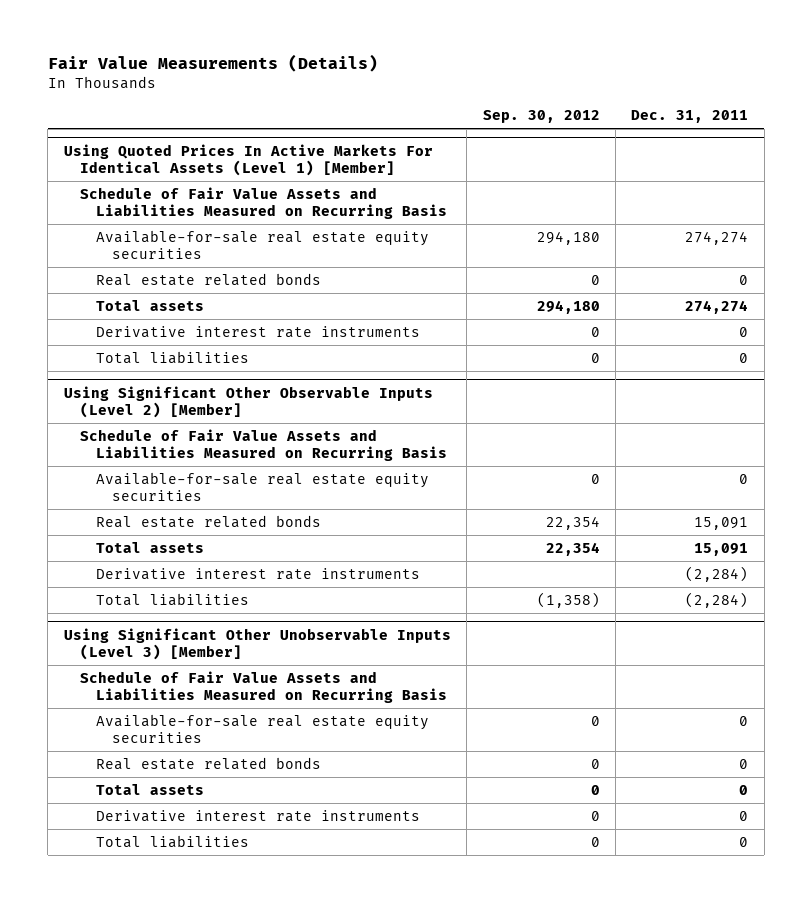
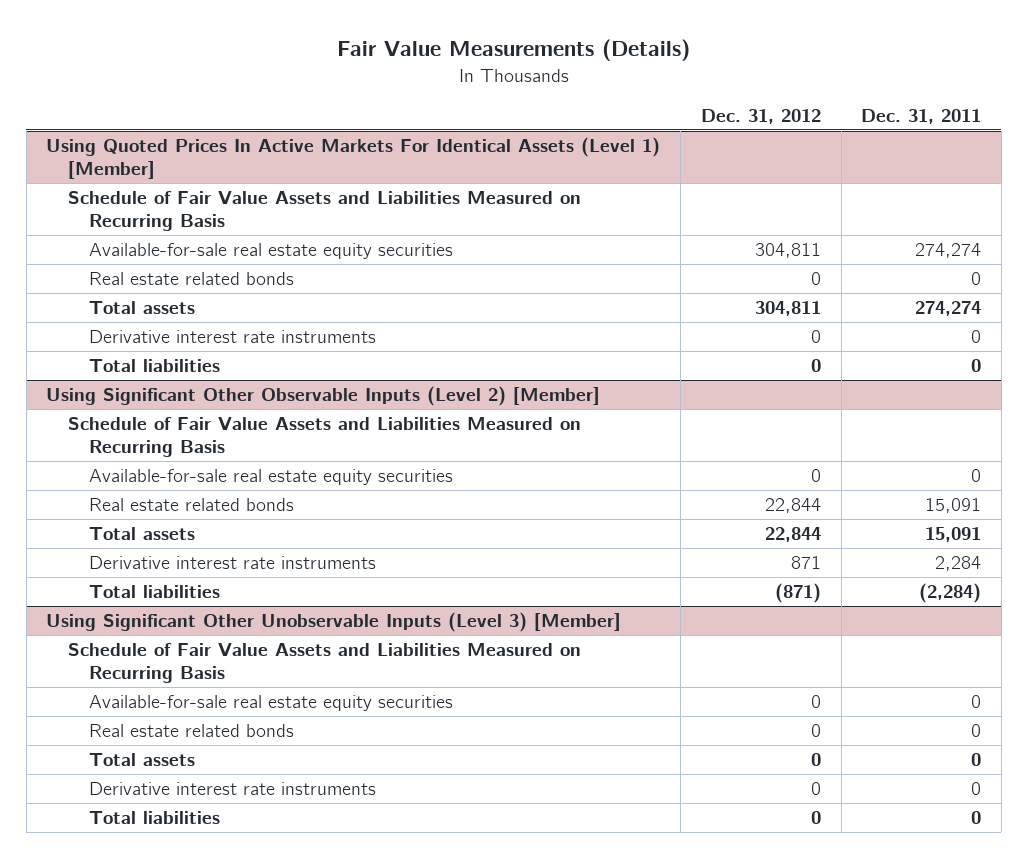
- | Sep. 30, 2012 | Dec. 31, 2011
+ | Dec. 31, 2012 | Dec. 31, 2011
@ Using Significant Other Observable Inputs (Level 2) [Member]
- Derivative interest rate instruments | | (2,284)
+ Derivative interest rate instruments | 871 | 2,284

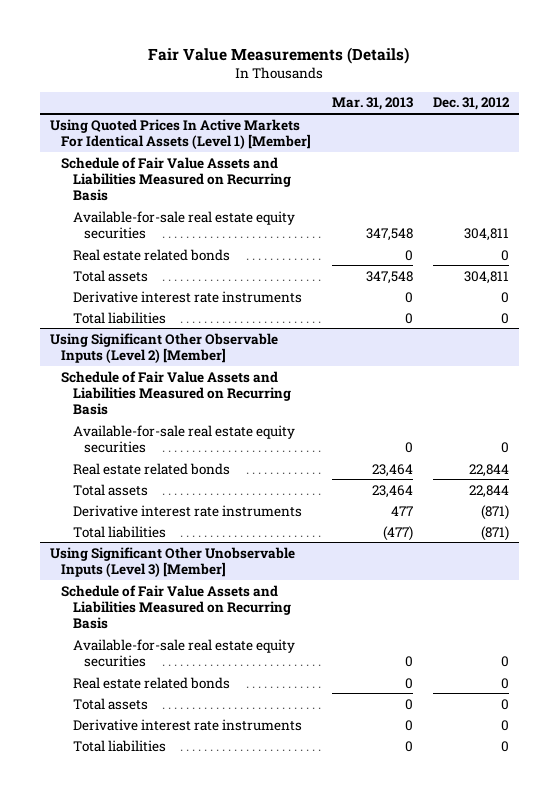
- | Dec. 31, 2012 | Dec. 31, 2011
+ | Mar. 31, 2013 | Dec. 31, 2012
@ Using Significant Other Observable Inputs (Level 2) [Member]
- Derivative interest rate instruments | 871 | 2,284
+ Derivative interest rate instruments | 477 | (871)

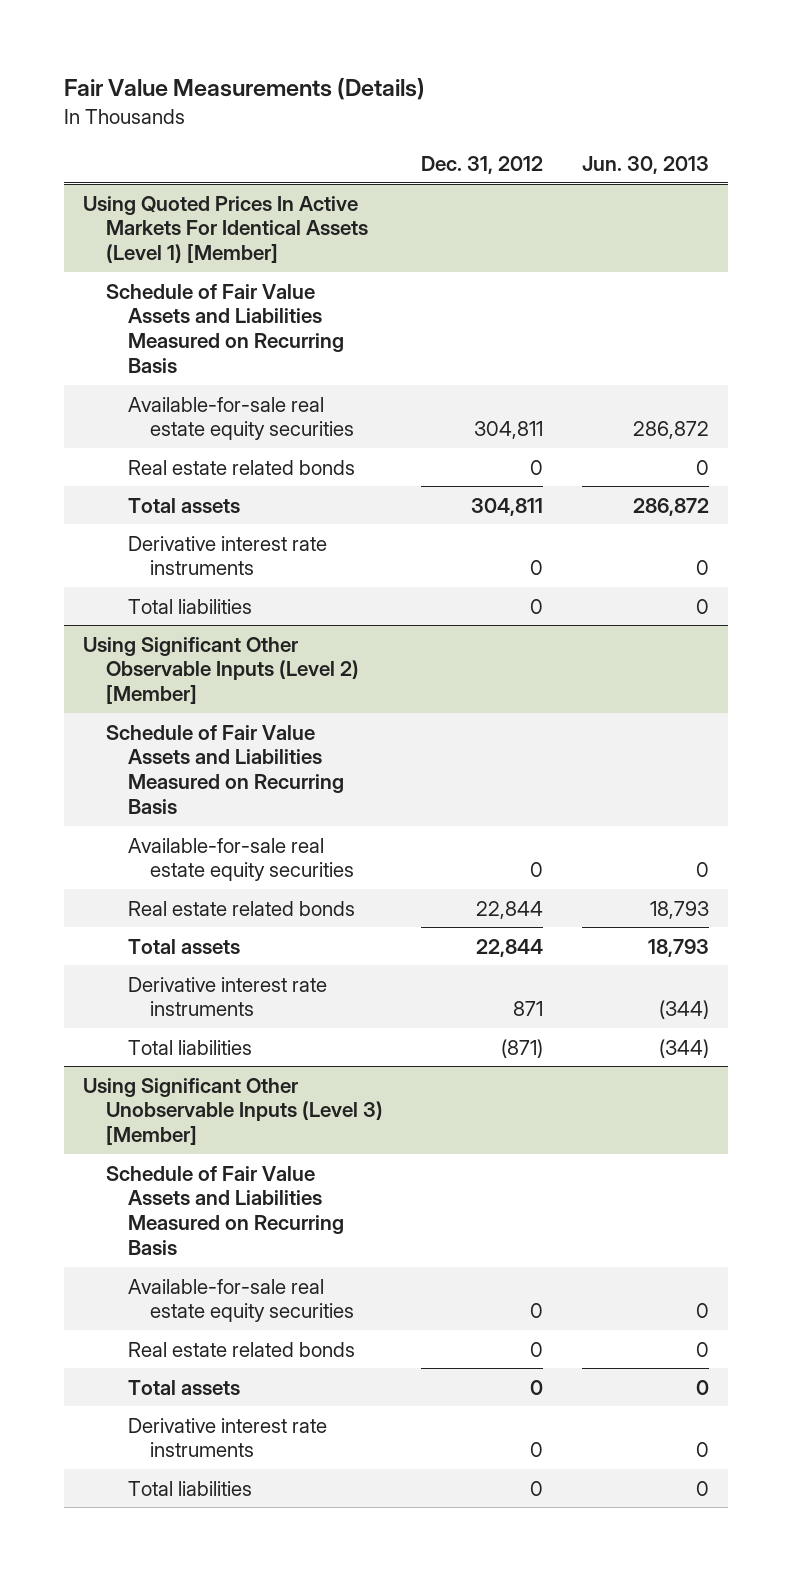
- | Mar. 31, 2013 | Dec. 31, 2012
+ | Dec. 31, 2012 | Jun. 30, 2013
@ Using Significant Other Observable Inputs (Level 2) [Member]
- Derivative interest rate instruments | 477 | (871)
+ Derivative interest rate instruments | 871 | (344)

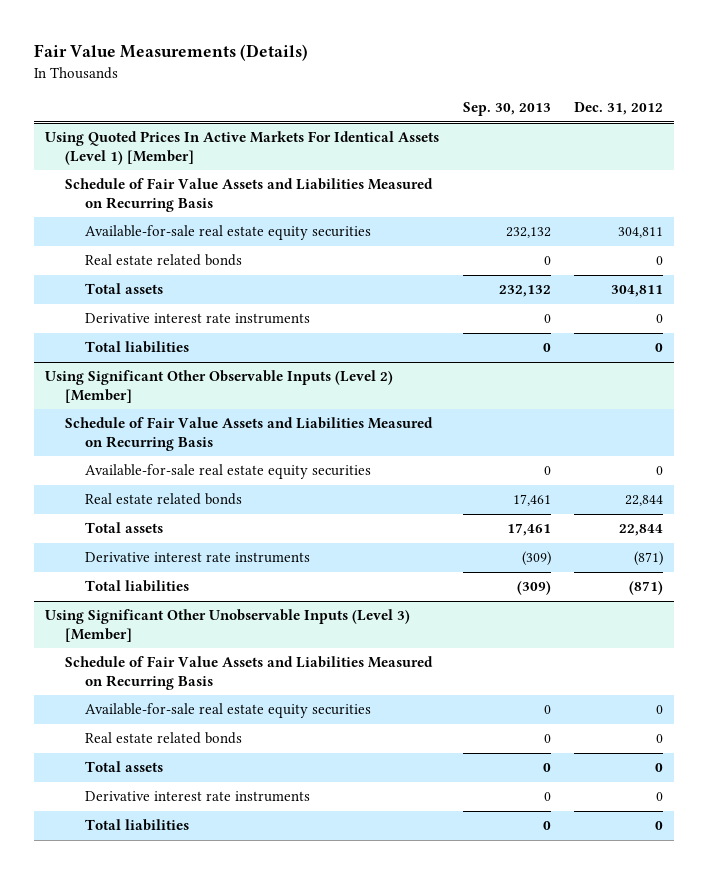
- | Dec. 31, 2012 | Jun. 30, 2013
+ | Sep. 30, 2013 | Dec. 31, 2012
@ Using Significant Other Observable Inputs (Level 2) [Member]
- Derivative interest rate instruments | 871 | (344)
+ Derivative interest rate instruments | (309) | (871)

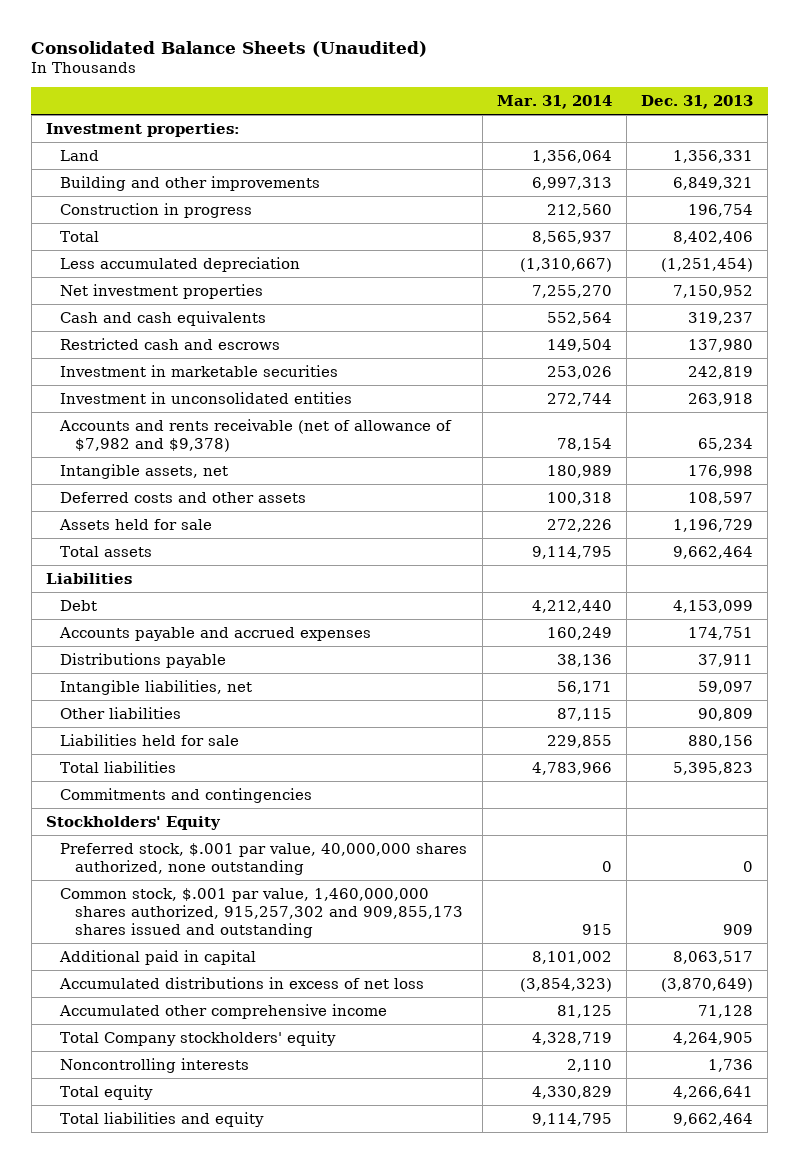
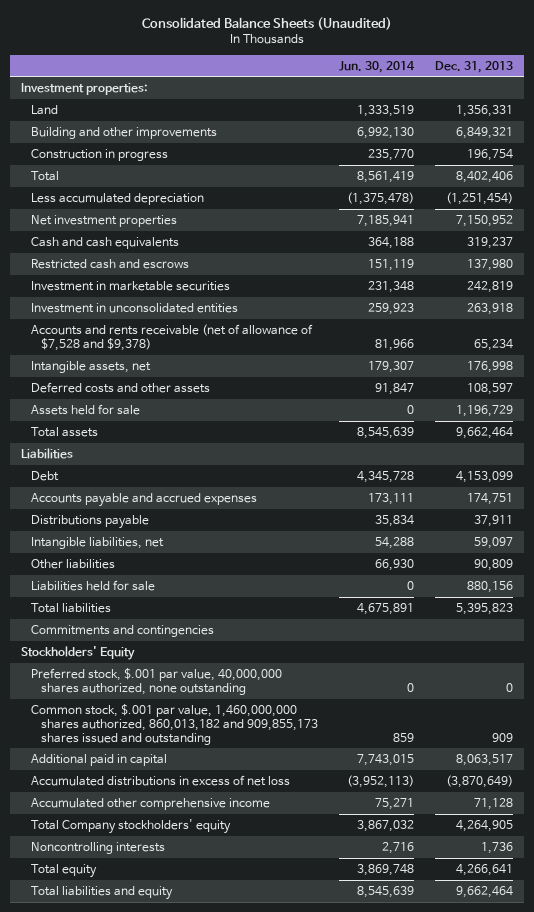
- | Mar. 31, 2014 | Dec. 31, 2013
+ | Jun. 30, 2014 | Dec. 31, 2013
- Accounts and rents receivable (net of allowance of $7,982 and $9,378) | 78,154 | 65,234
+ Accounts and rents receivable (net of allowance of $7,528 and $9,378) | 81,966 | 65,234
- Common stock, $.001 par value, 1,460,000,000 shares authorized, 915,257,302 and 909,855,173 shares issued and outstanding | 915 | 909
+ Common stock, $.001 par value, 1,460,000,000 shares authorized, 860,013,182 and 909,855,173 shares issued and outstanding | 859 | 909

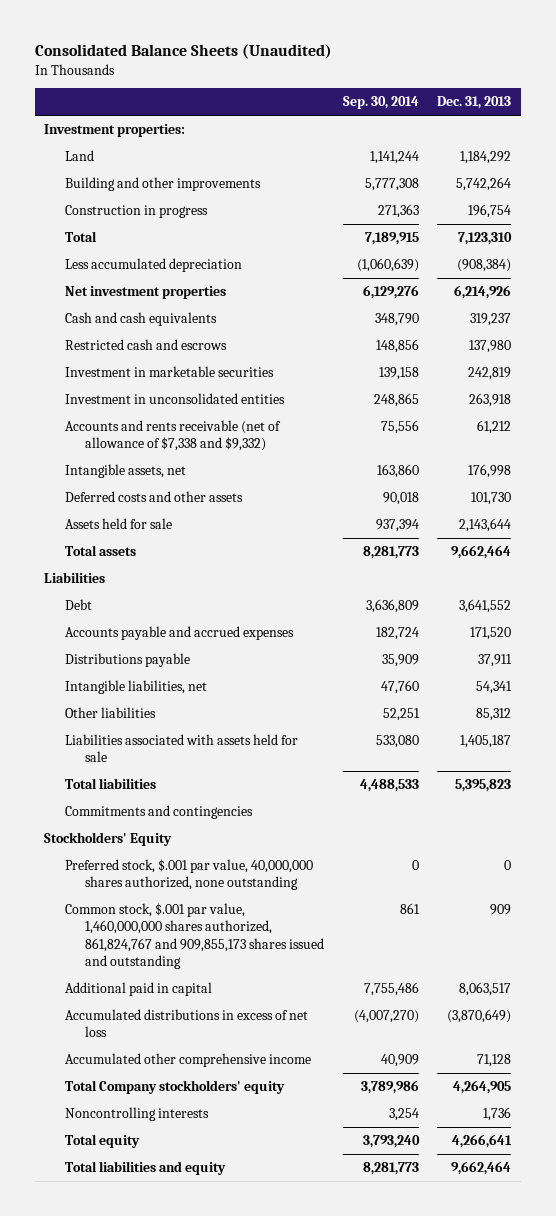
- | Jun. 30, 2014 | Dec. 31, 2013
+ | Sep. 30, 2014 | Dec. 31, 2013
- Land | 1,333,519 | 1,356,331
- Building and other improvements | 6,992,130 | 6,849,321
+ Land | 1,141,244 | 1,184,292
+ Building and other improvements | 5,777,308 | 5,742,264
- Total | 8,561,419 | 8,402,406
- Less accumulated depreciation | (1,375,478) | (1,251,454)
- Net investment properties | 7,185,941 | 7,150,952
+ Total | 7,189,915 | 7,123,310
+ Less accumulated depreciation | (1,060,639) | (908,384)
+ Net investment properties | 6,129,276 | 6,214,926
- Accounts and rents receivable (net of allowance of $7,528 and $9,378) | 81,966 | 65,234
+ Accounts and rents receivable (net of allowance of $7,338 and $9,332) | 75,556 | 61,212
- Deferred costs and other assets | 91,847 | 108,597
- Assets held for sale | 0 | 1,196,729
+ Deferred costs and other assets | 90,018 | 101,730
+ Assets held for sale | 937,394 | 2,143,644
- Debt | 4,345,728 | 4,153,099
- Accounts payable and accrued expenses | 173,111 | 174,751
+ Debt | 3,636,809 | 3,641,552
+ Accounts payable and accrued expenses | 182,724 | 171,520
- Intangible liabilities, net | 54,288 | 59,097
- Other liabilities | 66,930 | 90,809
- Liabilities held for sale | 0 | 880,156
+ Intangible liabilities, net | 47,760 | 54,341
+ Other liabilities | 52,251 | 85,312
+ Liabilities associated with assets held for sale | 533,080 | 1,405,187
- Common stock, $.001 par value, 1,460,000,000 shares authorized, 860,013,182 and 909,855,173 shares issued and outstanding | 859 | 909
+ Common stock, $.001 par value, 1,460,000,000 shares authorized, 861,824,767 and 909,855,173 shares issued and outstanding | 861 | 909

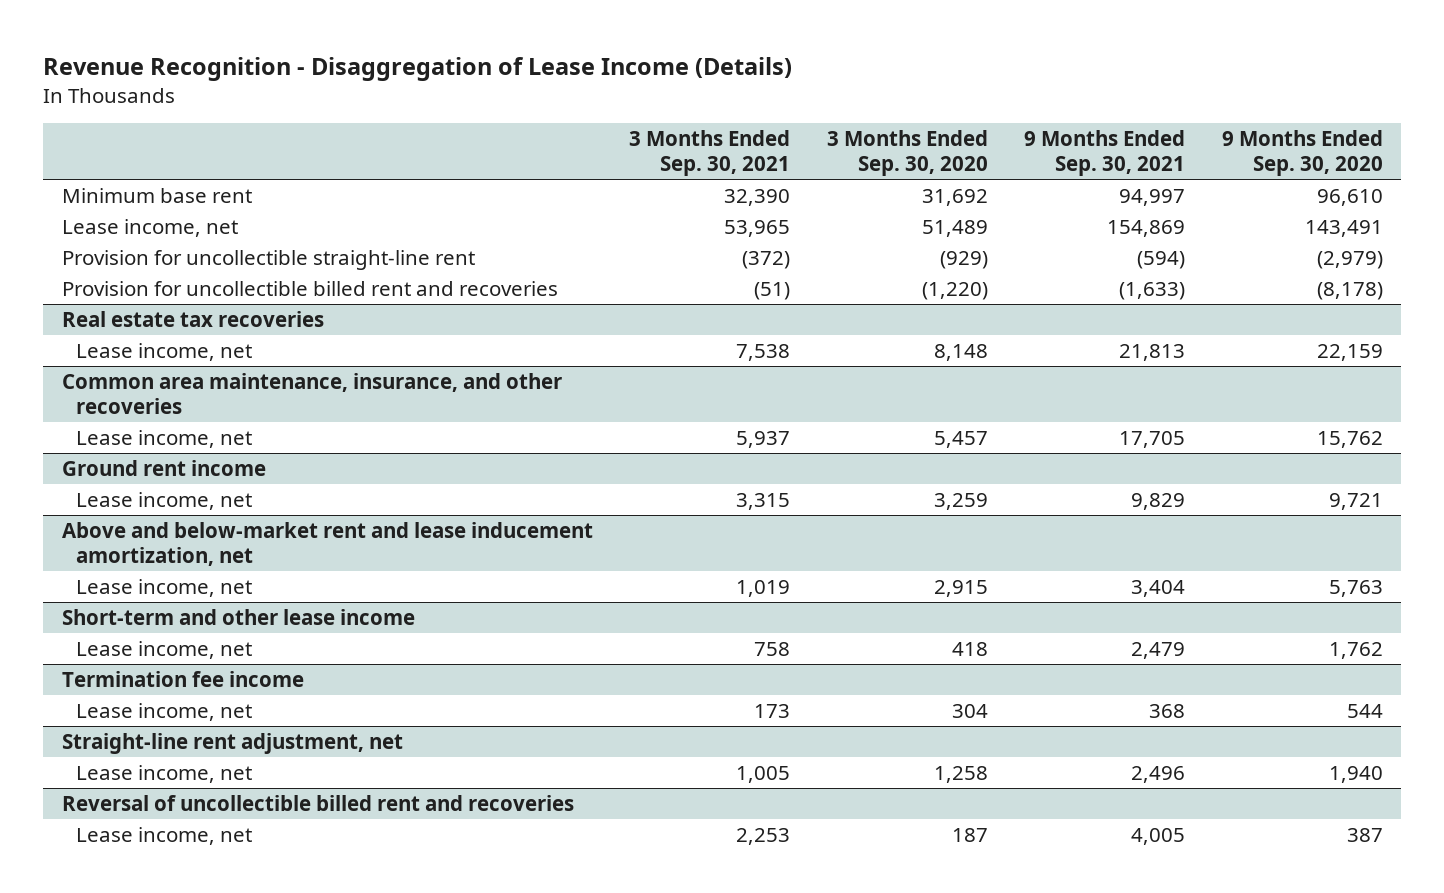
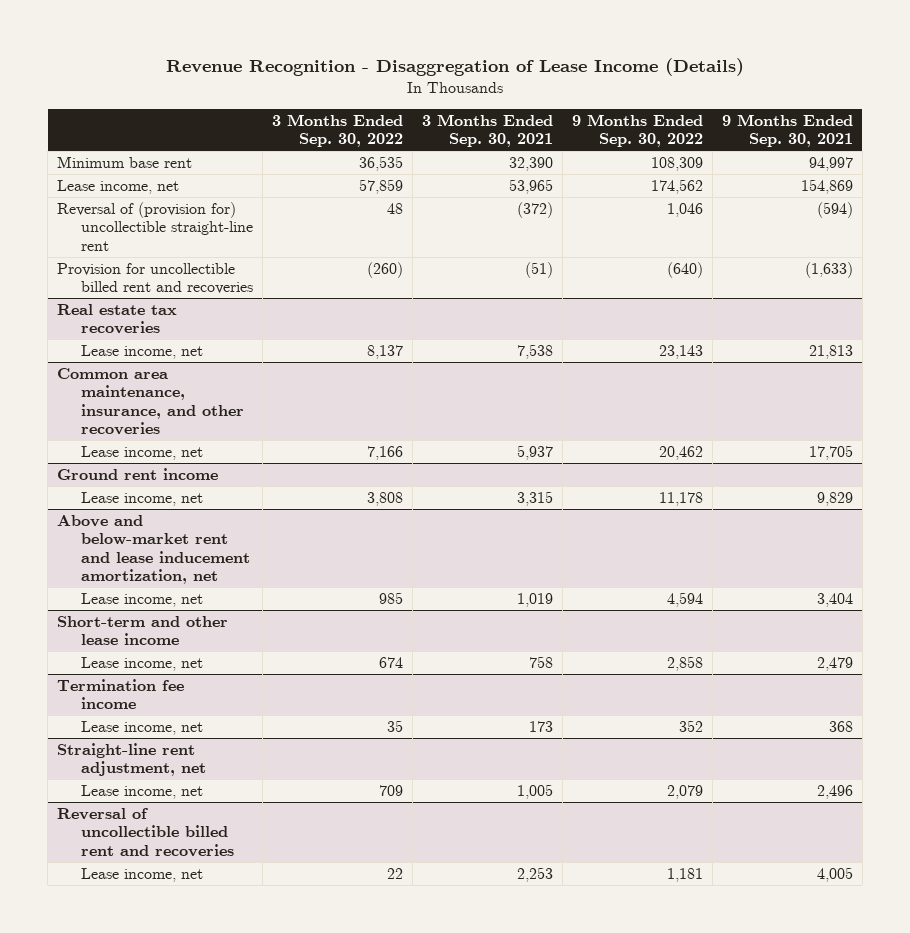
- | 3 Months Ended Sep. 30, 2021 | 3 Months Ended Sep. 30, 2020 | 9 Months Ended Sep. 30, 2021 | 9 Months Ended Sep. 30, 2020
+ | 3 Months Ended Sep. 30, 2022 | 3 Months Ended Sep. 30, 2021 | 9 Months Ended Sep. 30, 2022 | 9 Months Ended Sep. 30, 2021
- Provision for uncollectible straight-line rent | (372) | (929) | (594) | (2,979)
+ Reversal of (provision for) uncollectible straight-line rent | 48 | (372) | 1,046 | (594)

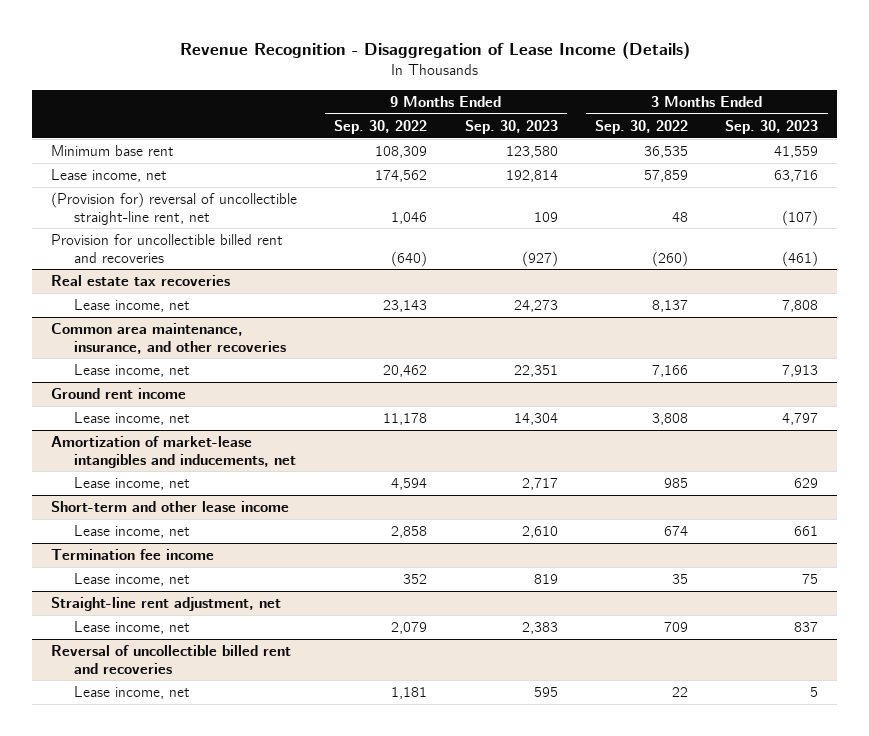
- | 3 Months Ended Sep. 30, 2022 | 3 Months Ended Sep. 30, 2021 | 9 Months Ended Sep. 30, 2022 | 9 Months Ended Sep. 30, 2021
+ | 9 Months Ended Sep. 30, 2022 | 9 Months Ended Sep. 30, 2023 | 3 Months Ended Sep. 30, 2022 | 3 Months Ended Sep. 30, 2023
- Reversal of (provision for) uncollectible straight-line rent | 48 | (372) | 1,046 | (594)
+ (Provision for) reversal of uncollectible straight-line rent, net | 1,046 | 109 | 48 | (107)
- Above and below-market rent and lease inducement amortization, net
+ Amortization of market-lease intangibles and inducements, net

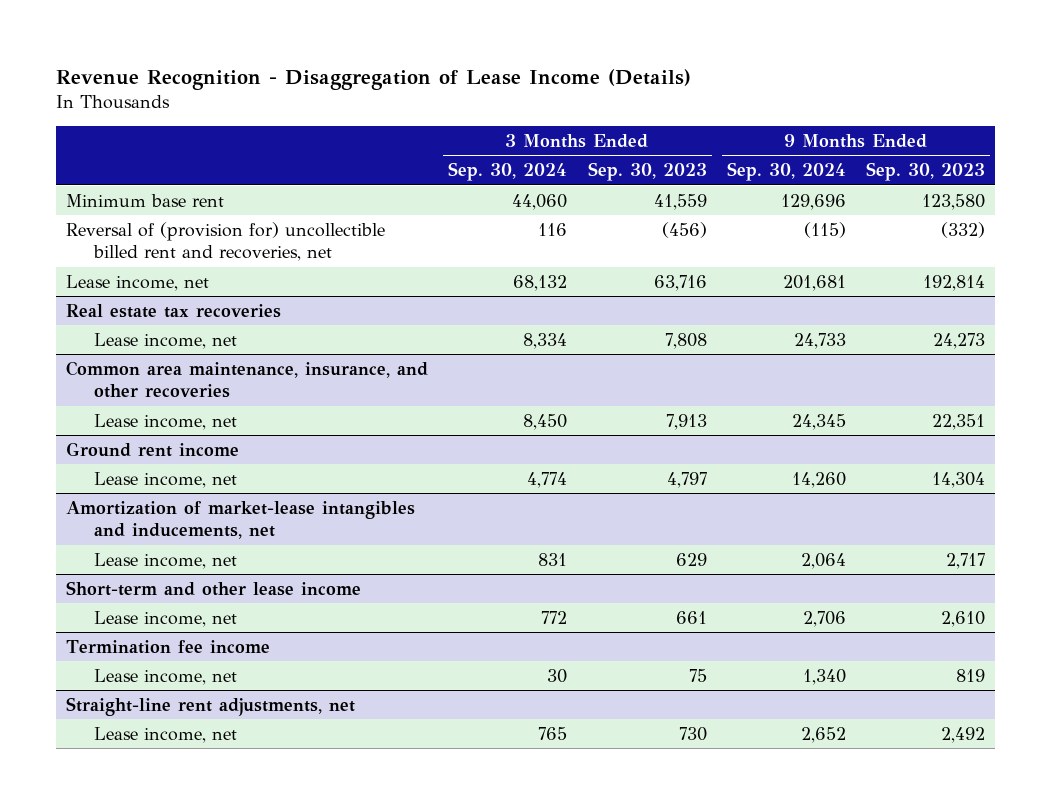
- | 9 Months Ended Sep. 30, 2022 | 9 Months Ended Sep. 30, 2023 | 3 Months Ended Sep. 30, 2022 | 3 Months Ended Sep. 30, 2023
+ | 3 Months Ended Sep. 30, 2024 | 3 Months Ended Sep. 30, 2023 | 9 Months Ended Sep. 30, 2024 | 9 Months Ended Sep. 30, 2023
+ Reversal of (provision for) uncollectible billed rent and recoveries, net | 116 | (456) | (115) | (332)
- (Provision for) reversal of uncollectible straight-line rent, net | 1,046 | 109 | 48 | (107)
- Provision for uncollectible billed rent and recoveries | (640) | (927) | (260) | (461)
- Straight-line rent adjustment, net
- Lease income, net | 2,079 | 2,383 | 709 | 837
- Reversal of uncollectible billed rent and recoveries
- Lease income, net | 1,181 | 595 | 22 | 5
+ Straight-line rent adjustments, net
+ Lease income, net | 765 | 730 | 2,652 | 2,492

